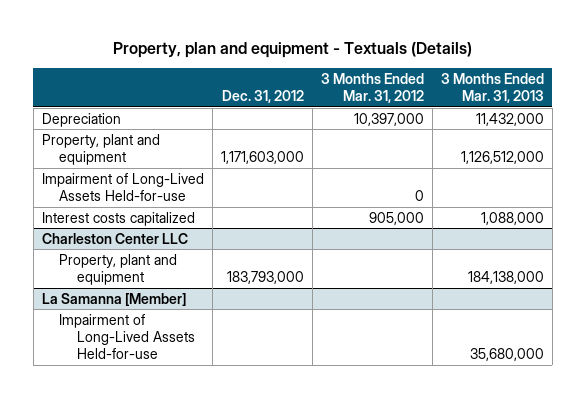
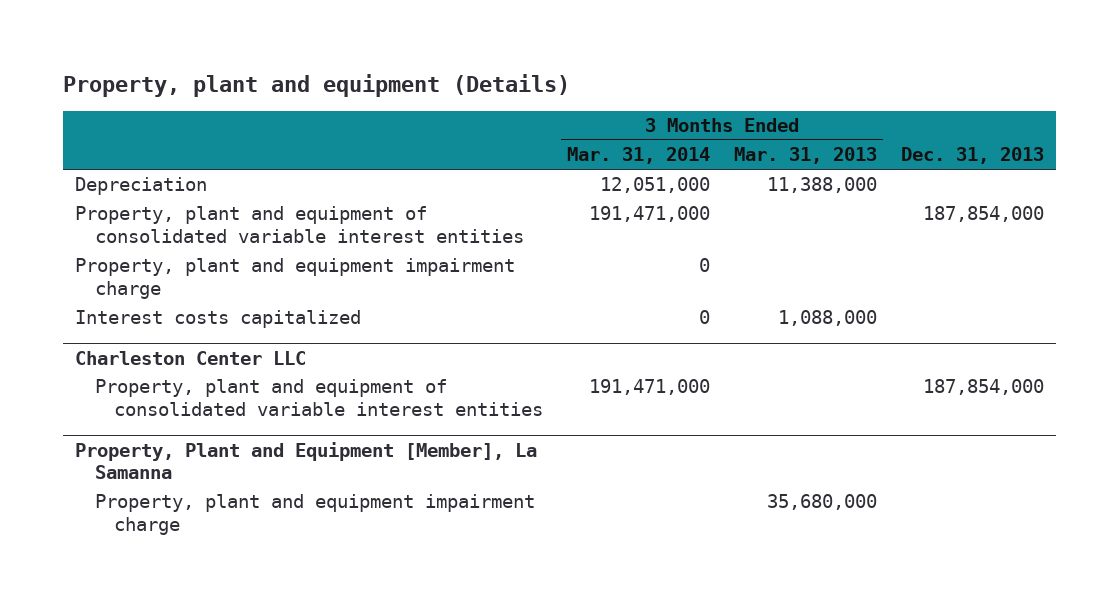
- Property, plan and equipment - Textuals (Details)
+ Property, plant and equipment (Details)
- | Dec. 31, 2012 | 3 Months Ended Mar. 31, 2012 | 3 Months Ended Mar. 31, 2013
+ | 3 Months Ended Mar. 31, 2014 | 3 Months Ended Mar. 31, 2013 | Dec. 31, 2013
- Depreciation | | 10,397,000 | 11,432,000
- Property, plant and equipment | 1,171,603,000 | | 1,126,512,000
- Impairment of Long-Lived Assets Held-for-use | | 0 |
+ Depreciation | 12,051,000 | 11,388,000 |
+ Property, plant and equipment of consolidated variable interest entities | 191,471,000 | | 187,854,000
+ Property, plant and equipment impairment charge | 0 | |
@ Charleston Center LLC
- Property, plant and equipment | 183,793,000 | | 184,138,000
- La Samanna [Member]
- Impairment of Long-Lived Assets Held-for-use | | | 35,680,000
@ Charleston Center LLC
+ Property, plant and equipment of consolidated variable interest entities | 191,471,000 | | 187,854,000
+ Property, Plant and Equipment [Member], La Samanna
+ Property, plant and equipment impairment charge | | 35,680,000 |

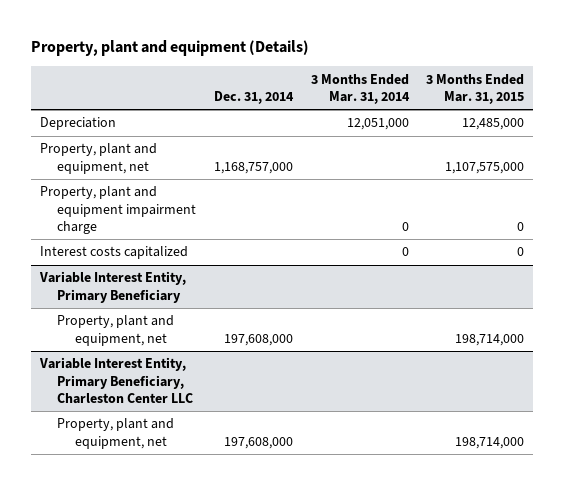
- | 3 Months Ended Mar. 31, 2014 | 3 Months Ended Mar. 31, 2013 | Dec. 31, 2013
+ | Dec. 31, 2014 | 3 Months Ended Mar. 31, 2014 | 3 Months Ended Mar. 31, 2015
- Property, plant and equipment of consolidated variable interest entities | 191,471,000 | | 187,854,000
+ Property, plant and equipment, net | 1,168,757,000 | | 1,107,575,000
- Charleston Center LLC
- Property, plant and equipment of consolidated variable interest entities | 191,471,000 | | 187,854,000
- Property, Plant and Equipment [Member], La Samanna
- Property, plant and equipment impairment charge | | 35,680,000 |
+ Variable Interest Entity, Primary Beneficiary
+ Property, plant and equipment, net | 197,608,000 | | 198,714,000
+ Variable Interest Entity, Primary Beneficiary, Charleston Center LLC
+ Property, plant and equipment, net | 197,608,000 | | 198,714,000

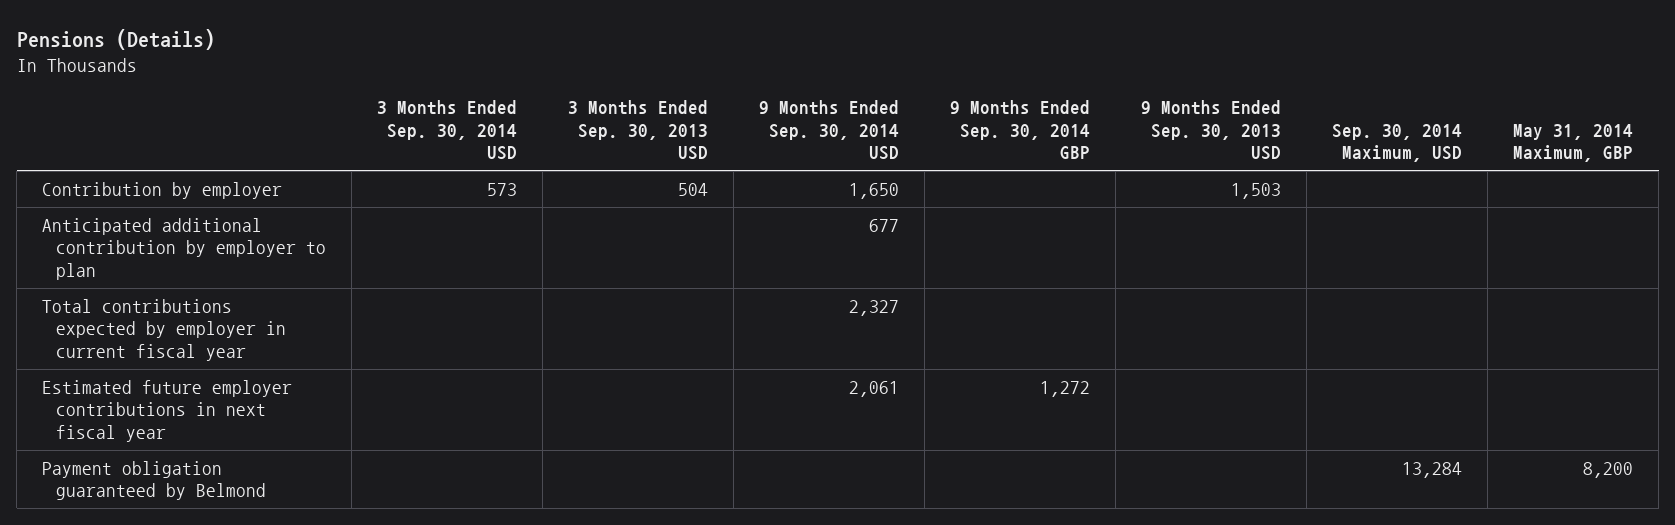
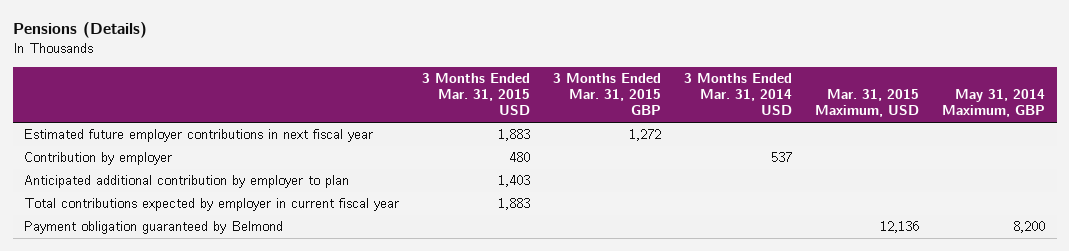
- | 3 Months Ended Sep. 30, 2014 USD | 3 Months Ended Sep. 30, 2013 USD | 9 Months Ended Sep. 30, 2014 USD | 9 Months Ended Sep. 30, 2014 GBP | 9 Months Ended Sep. 30, 2013 USD | Sep. 30, 2014 Maximum, USD | May 31, 2014 Maximum, GBP
+ | 3 Months Ended Mar. 31, 2015 USD | 3 Months Ended Mar. 31, 2015 GBP | 3 Months Ended Mar. 31, 2014 USD | Mar. 31, 2015 Maximum, USD | May 31, 2014 Maximum, GBP
moved up: Estimated future employer contributions in next fiscal year | 1,883 | 1,272 | | |

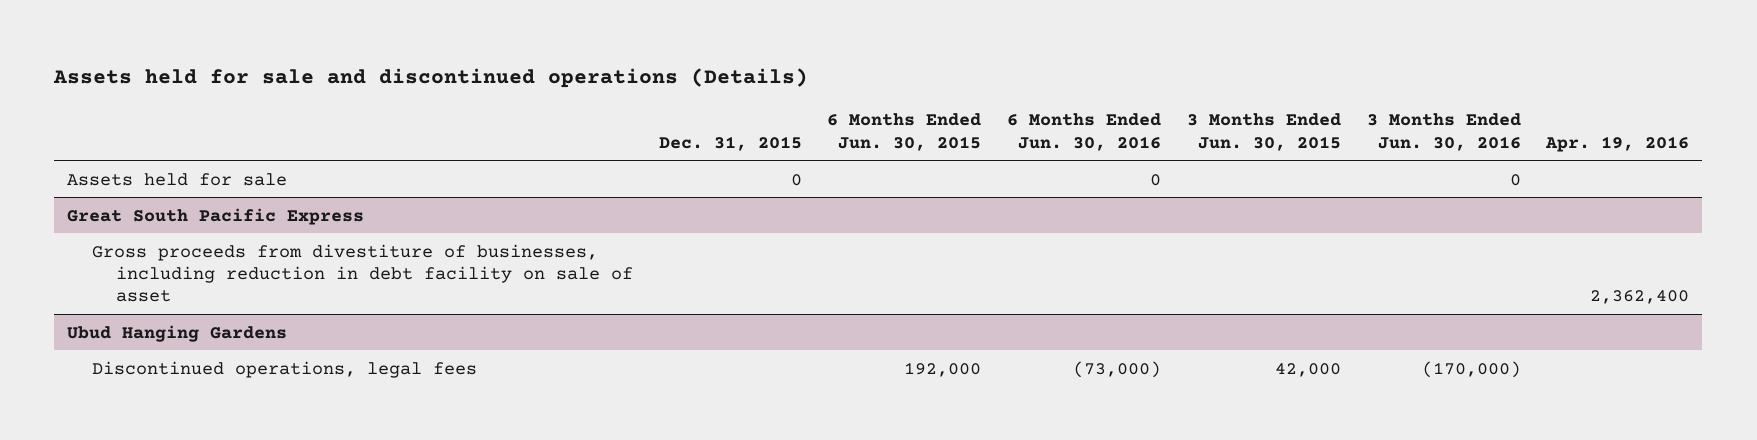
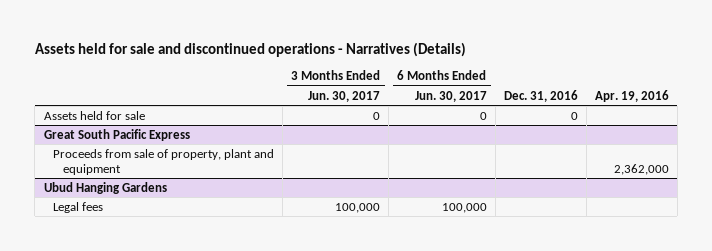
- Assets held for sale and discontinued operations (Details)
+ Assets held for sale and discontinued operations - Narratives (Details)
- | Dec. 31, 2015 | 6 Months Ended Jun. 30, 2015 | 6 Months Ended Jun. 30, 2016 | 3 Months Ended Jun. 30, 2015 | 3 Months Ended Jun. 30, 2016 | Apr. 19, 2016
+ | 3 Months Ended Jun. 30, 2017 | 6 Months Ended Jun. 30, 2017 | Dec. 31, 2016 | Apr. 19, 2016
@ Great South Pacific Express
- Gross proceeds from divestiture of businesses, including reduction in debt facility on sale of asset | | | | | | 2,362,400
+ Proceeds from sale of property, plant and equipment | | | | 2,362,000
@ Ubud Hanging Gardens
- Discontinued operations, legal fees | | 192,000 | (73,000) | 42,000 | (170,000) |
+ Legal fees | 100,000 | 100,000 | |

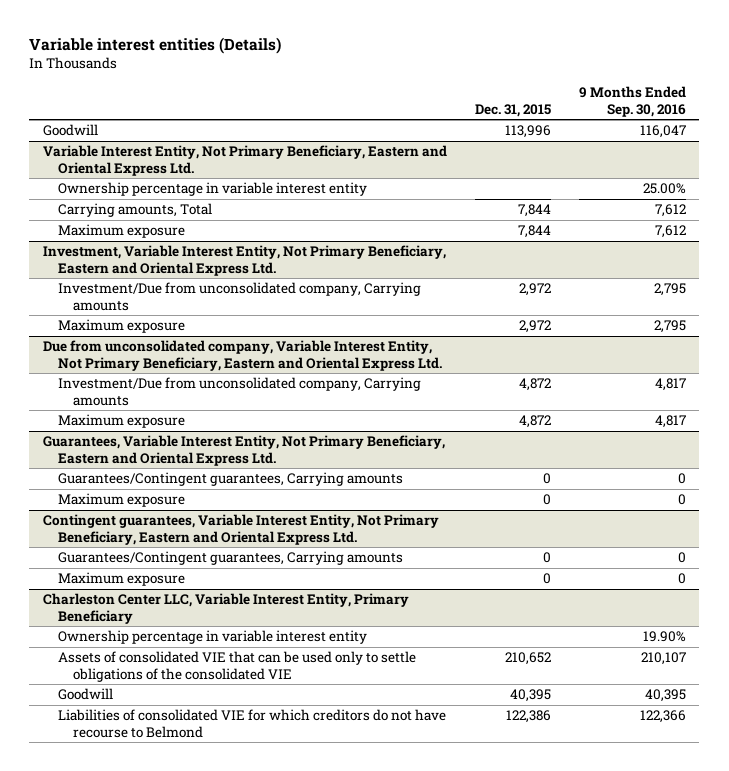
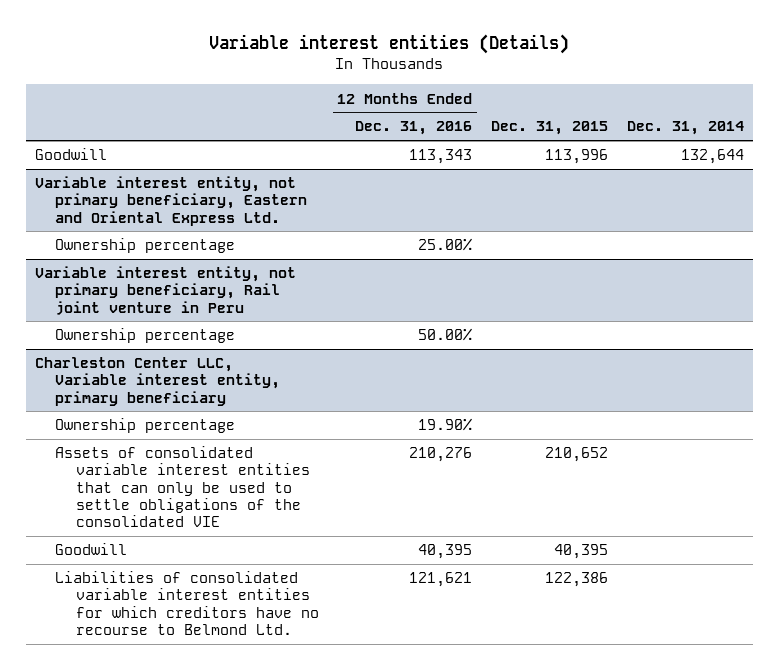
- | Dec. 31, 2015 | 9 Months Ended Sep. 30, 2016
+ | 12 Months Ended Dec. 31, 2016 | Dec. 31, 2015 | Dec. 31, 2014
- Variable Interest Entity, Not Primary Beneficiary, Eastern and Oriental Express Ltd.
- Ownership percentage in variable interest entity | | 25.00%
- Carrying amounts, Total | 7,844 | 7,612
- Maximum exposure | 7,844 | 7,612
- Investment, Variable Interest Entity, Not Primary Beneficiary, Eastern and Oriental Express Ltd.
- Investment/Due from unconsolidated company, Carrying amounts | 2,972 | 2,795
- Maximum exposure | 2,972 | 2,795
- Due from unconsolidated company, Variable Interest Entity, Not Primary Beneficiary, Eastern and Oriental Express Ltd.
- Investment/Due from unconsolidated company, Carrying amounts | 4,872 | 4,817
- Maximum exposure | 4,872 | 4,817
- Guarantees, Variable Interest Entity, Not Primary Beneficiary, Eastern and Oriental Express Ltd.
- Guarantees/Contingent guarantees, Carrying amounts | 0 | 0
- Maximum exposure | 0 | 0
- Contingent guarantees, Variable Interest Entity, Not Primary Beneficiary, Eastern and Oriental Express Ltd.
- Guarantees/Contingent guarantees, Carrying amounts | 0 | 0
- Maximum exposure | 0 | 0
- Charleston Center LLC, Variable Interest Entity, Primary Beneficiary
- Ownership percentage in variable interest entity | | 19.90%
- Assets of consolidated VIE that can be used only to settle obligations of the consolidated VIE | 210,652 | 210,107
+ Variable interest entity, not primary beneficiary, Eastern and Oriental Express Ltd.
+ Ownership percentage | 25.00% | |
+ Variable interest entity, not primary beneficiary, Rail joint venture in Peru
+ Ownership percentage | 50.00% | |
+ Charleston Center LLC, Variable interest entity, primary beneficiary
+ Ownership percentage | 19.90% | |
+ Assets of consolidated variable interest entities that can only be used to settle obligations of the consolidated VIE | 210,276 | 210,652 |
- Liabilities of consolidated VIE for which creditors do not have recourse to Belmond | 122,386 | 122,366
+ Liabilities of consolidated variable interest entities for which creditors have no recourse to Belmond Ltd. | 121,621 | 122,386 |

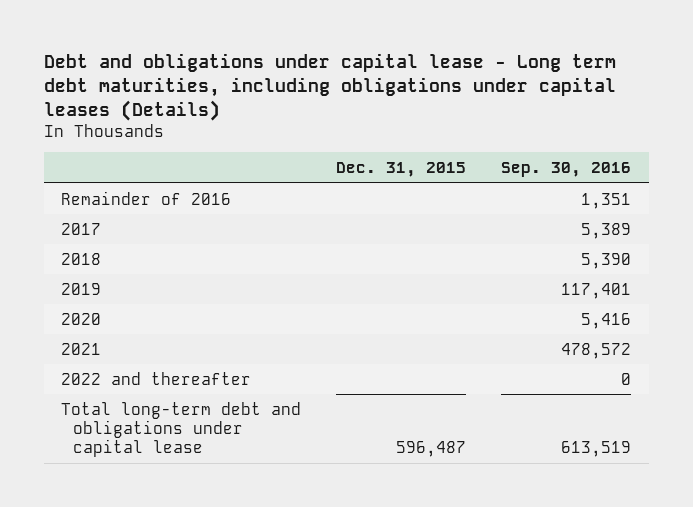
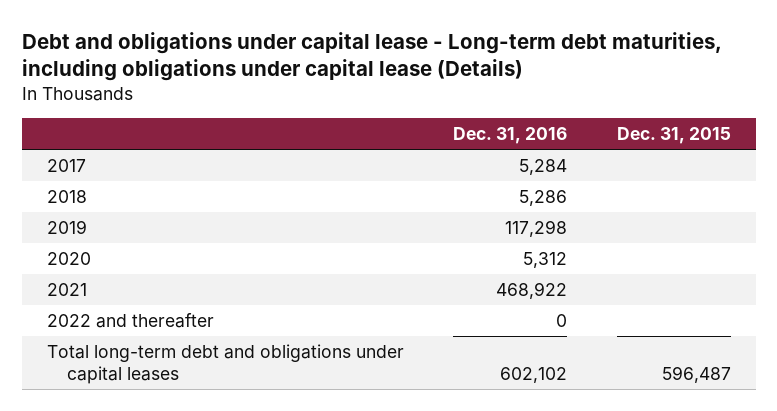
- Debt and obligations under capital lease - Long term debt maturities, including obligations under capital leases (Details)
+ Debt and obligations under capital lease - Long-term debt maturities, including obligations under capital lease (Details)
- | Dec. 31, 2015 | Sep. 30, 2016
+ | Dec. 31, 2016 | Dec. 31, 2015
- Remainder of 2016 | | 1,351
- Total long-term debt and obligations under capital lease | 596,487 | 613,519
+ Total long-term debt and obligations under capital leases | 602,102 | 596,487

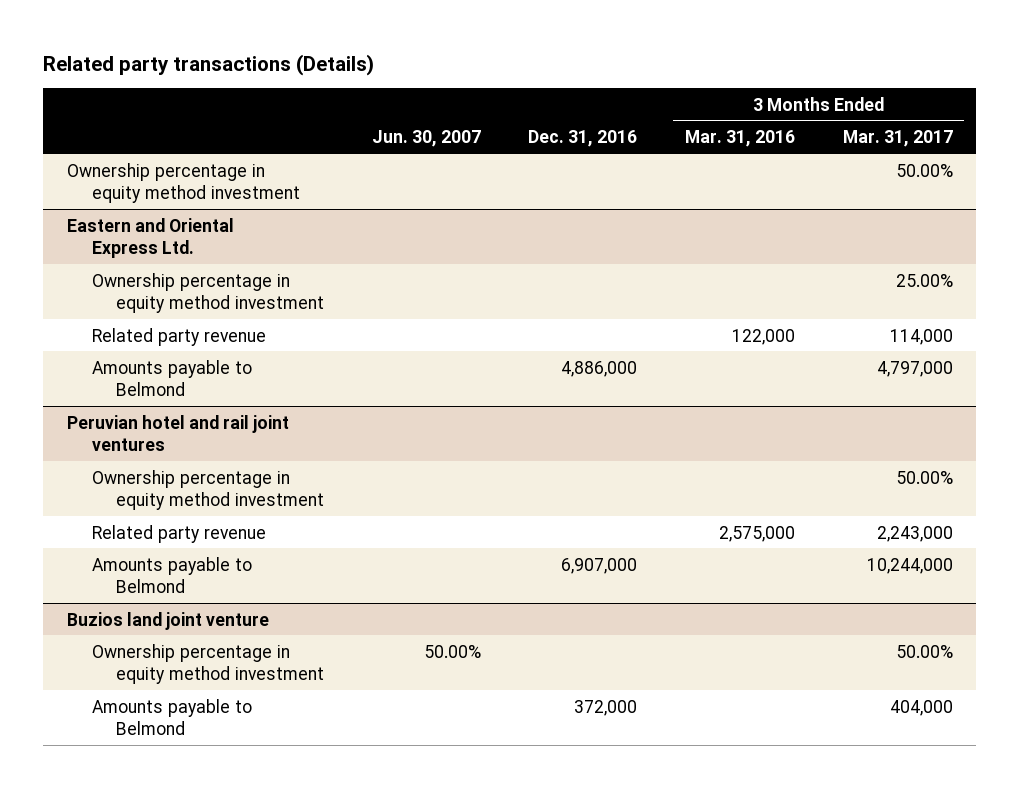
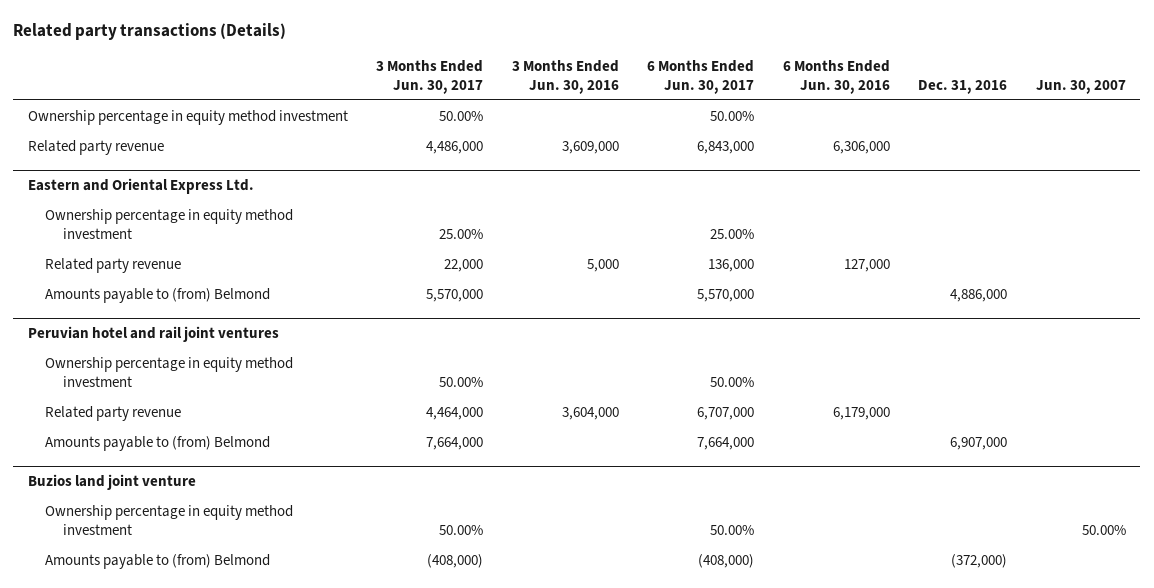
- | Jun. 30, 2007 | Dec. 31, 2016 | 3 Months Ended Mar. 31, 2016 | 3 Months Ended Mar. 31, 2017
+ | 3 Months Ended Jun. 30, 2017 | 3 Months Ended Jun. 30, 2016 | 6 Months Ended Jun. 30, 2017 | 6 Months Ended Jun. 30, 2016 | Dec. 31, 2016 | Jun. 30, 2007
+ Related party revenue | 4,486,000 | 3,609,000 | 6,843,000 | 6,306,000 | |
@ Eastern and Oriental Express Ltd.
- Amounts payable to Belmond | | 4,886,000 | | 4,797,000
+ Amounts payable to (from) Belmond | 5,570,000 | | 5,570,000 | | 4,886,000 |
@ Peruvian hotel and rail joint ventures
- Amounts payable to Belmond | | 6,907,000 | | 10,244,000
+ Amounts payable to (from) Belmond | 7,664,000 | | 7,664,000 | | 6,907,000 |
@ Buzios land joint venture
- Amounts payable to Belmond | | 372,000 | | 404,000
+ Amounts payable to (from) Belmond | (408,000) | | (408,000) | | (372,000) |

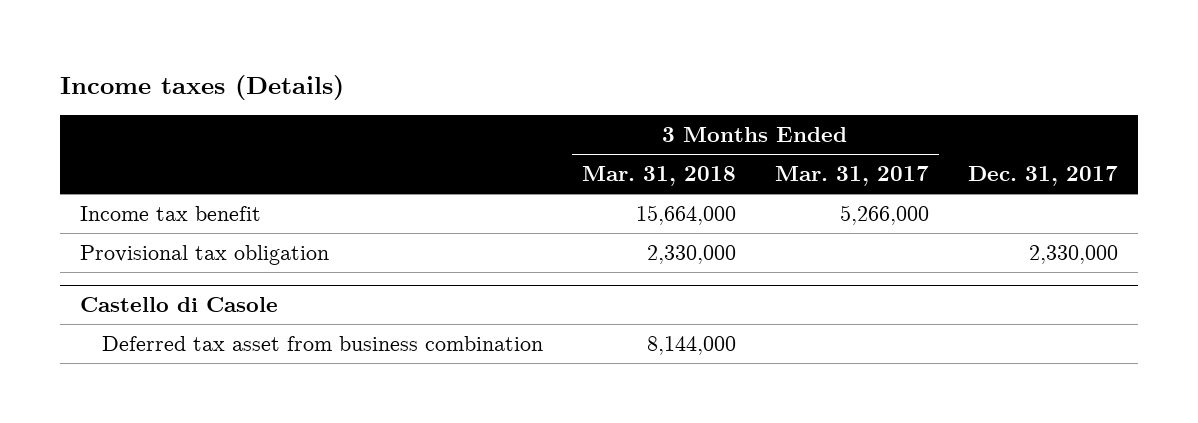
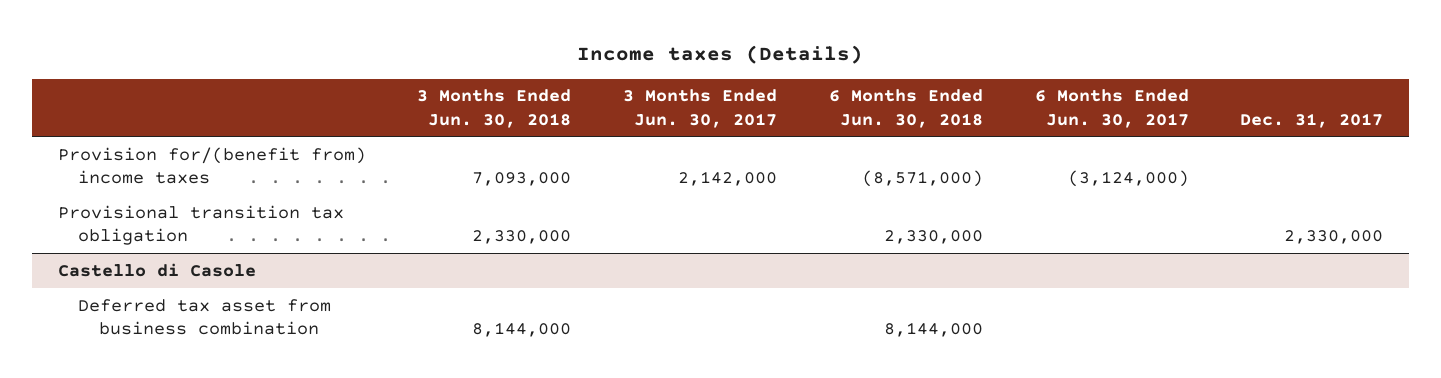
- | 3 Months Ended Mar. 31, 2018 | 3 Months Ended Mar. 31, 2017 | Dec. 31, 2017
+ | 3 Months Ended Jun. 30, 2018 | 3 Months Ended Jun. 30, 2017 | 6 Months Ended Jun. 30, 2018 | 6 Months Ended Jun. 30, 2017 | Dec. 31, 2017
- Income tax benefit | 15,664,000 | 5,266,000 |
- Provisional tax obligation | 2,330,000 | | 2,330,000
+ Provision for/(benefit from) income taxes | 7,093,000 | 2,142,000 | (8,571,000) | (3,124,000) |
+ Provisional transition tax obligation | 2,330,000 | | 2,330,000 | | 2,330,000

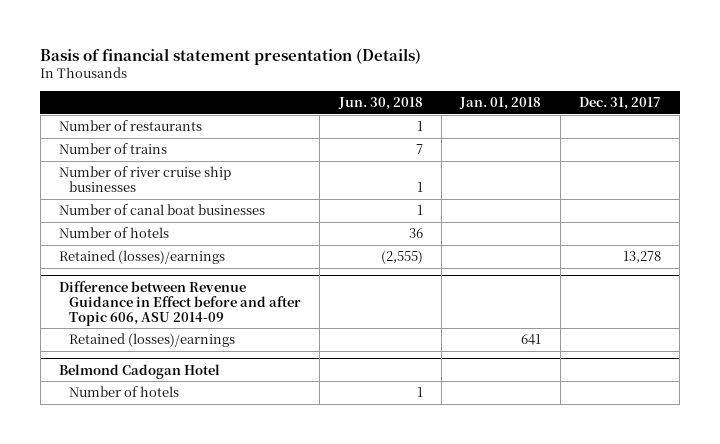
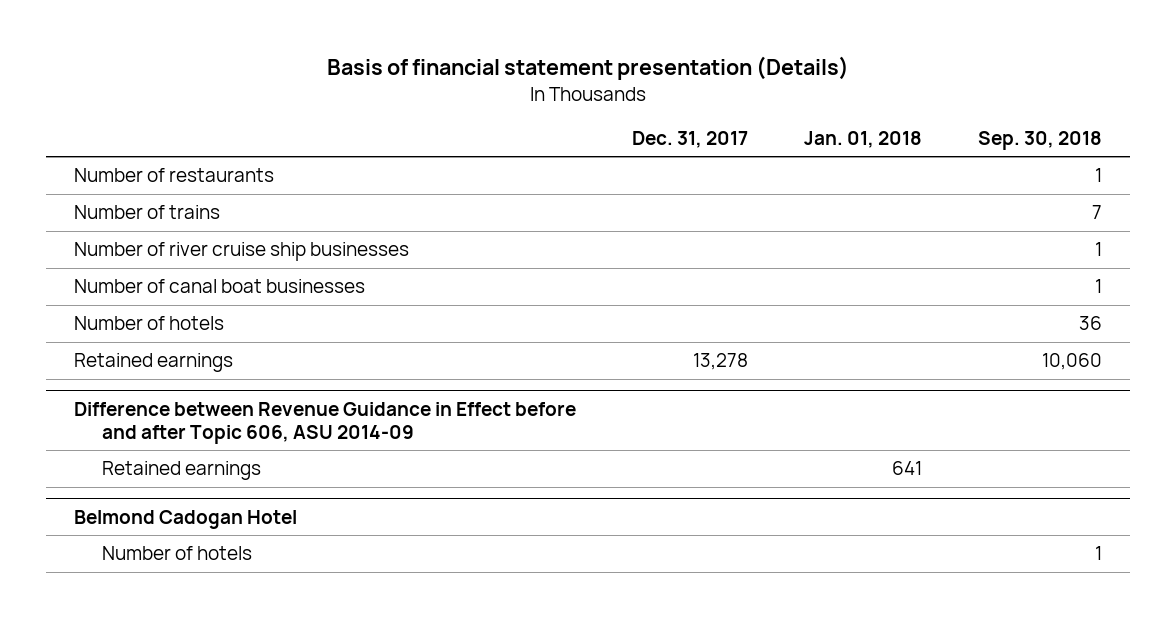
- | Jun. 30, 2018 | Jan. 01, 2018 | Dec. 31, 2017
+ | Dec. 31, 2017 | Jan. 01, 2018 | Sep. 30, 2018
- Retained (losses)/earnings | (2,555) | | 13,278
+ Retained earnings | 13,278 | | 10,060
@ Difference between Revenue Guidance in Effect before and after Topic 606, ASU 2014-09
- Retained (losses)/earnings | | 641 |
+ Retained earnings | | 641 |

